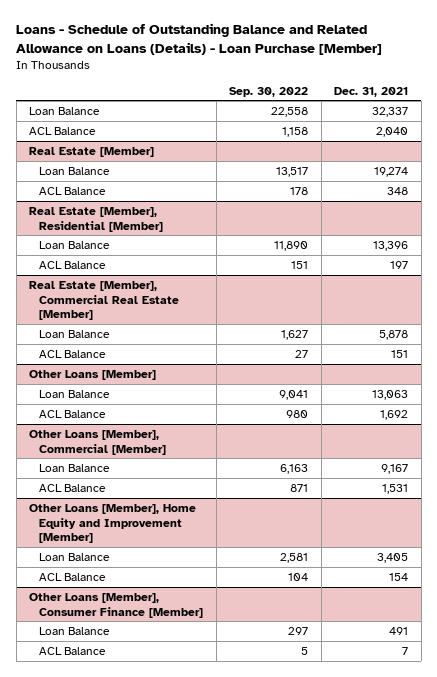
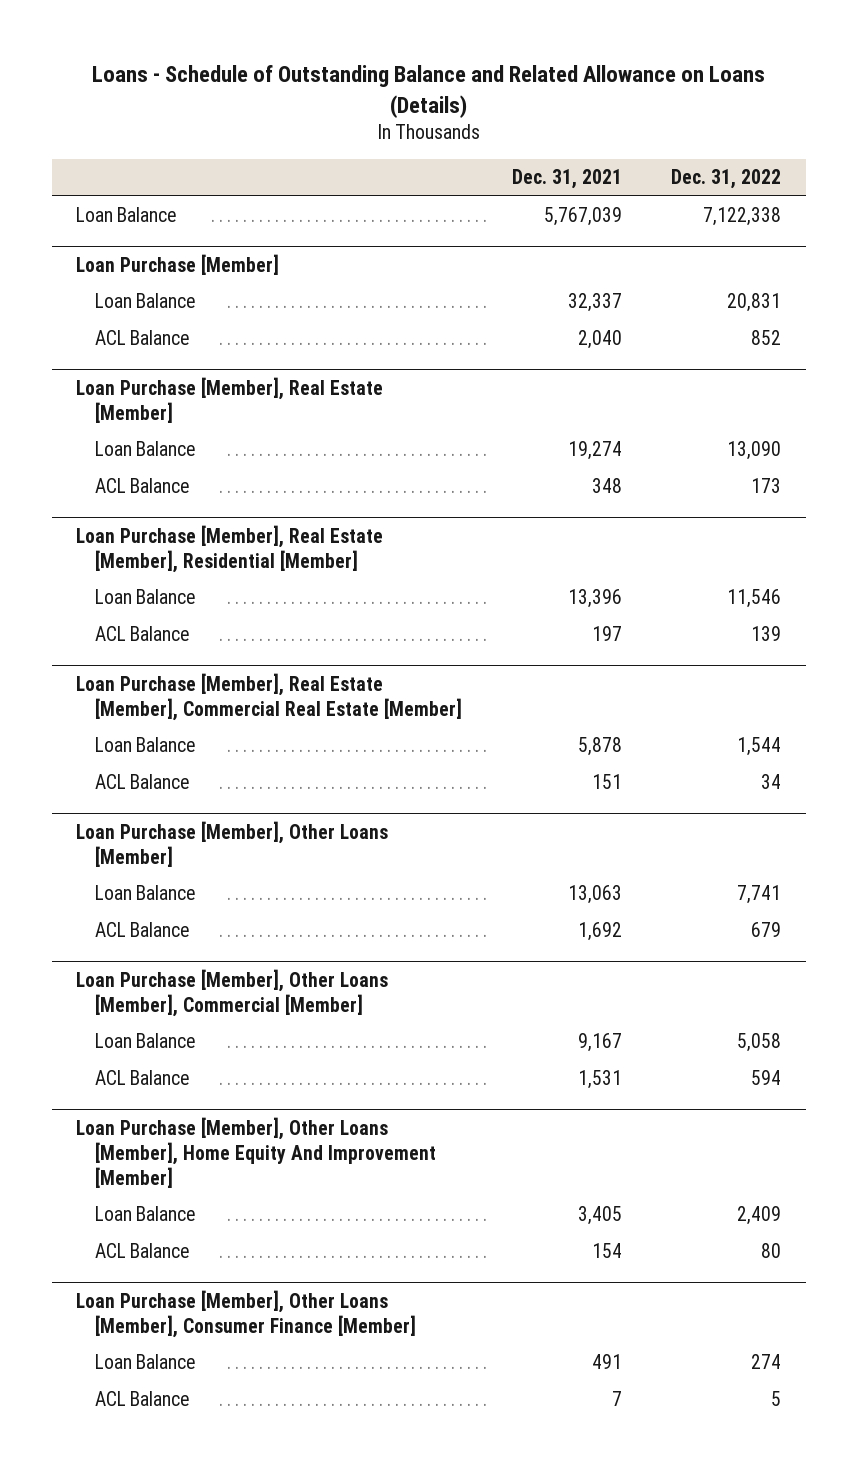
- Loans - Schedule of Outstanding Balance and Related Allowance on Loans (Details) - Loan Purchase [Member]
+ Loans - Schedule of Outstanding Balance and Related Allowance on Loans (Details)
- | Sep. 30, 2022 | Dec. 31, 2021
+ | Dec. 31, 2021 | Dec. 31, 2022
+ Loan Balance | 5,767,039 | 7,122,338
+ Loan Purchase [Member]
- Real Estate [Member]
+ Loan Purchase [Member], Real Estate [Member]
- Real Estate [Member], Residential [Member]
+ Loan Purchase [Member], Real Estate [Member], Residential [Member]
- Real Estate [Member], Commercial Real Estate [Member]
+ Loan Purchase [Member], Real Estate [Member], Commercial Real Estate [Member]
- Other Loans [Member]
+ Loan Purchase [Member], Other Loans [Member]
- Other Loans [Member], Commercial [Member]
+ Loan Purchase [Member], Other Loans [Member], Commercial [Member]
- Other Loans [Member], Home Equity and Improvement [Member]
+ Loan Purchase [Member], Other Loans [Member], Home Equity And Improvement [Member]
- Other Loans [Member], Consumer Finance [Member]
+ Loan Purchase [Member], Other Loans [Member], Consumer Finance [Member]

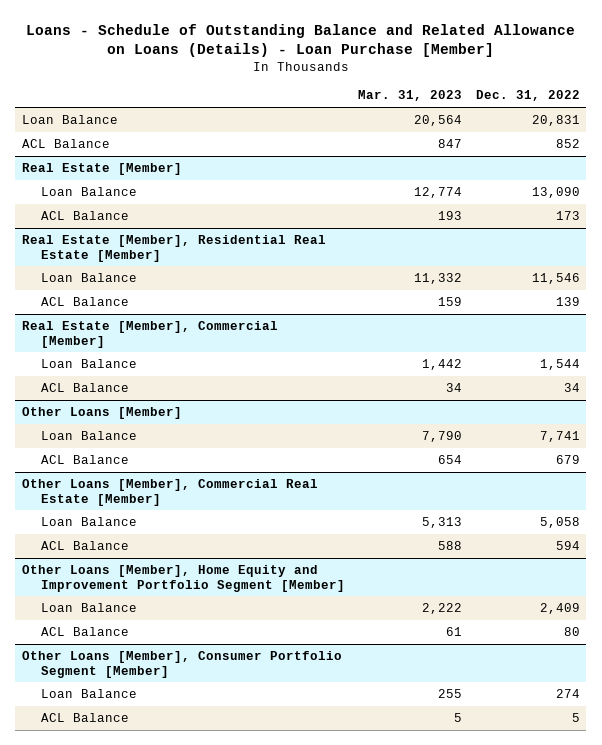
- Loans - Schedule of Outstanding Balance and Related Allowance on Loans (Details)
+ Loans - Schedule of Outstanding Balance and Related Allowance on Loans (Details) - Loan Purchase [Member]
- | Dec. 31, 2021 | Dec. 31, 2022
+ | Mar. 31, 2023 | Dec. 31, 2022
- Loan Balance | 5,767,039 | 7,122,338
- Loan Purchase [Member]
- Loan Purchase [Member], Real Estate [Member]
+ Real Estate [Member]
- Loan Purchase [Member], Real Estate [Member], Residential [Member]
+ Real Estate [Member], Residential Real Estate [Member]
- Loan Purchase [Member], Real Estate [Member], Commercial Real Estate [Member]
+ Real Estate [Member], Commercial [Member]
- Loan Purchase [Member], Other Loans [Member]
+ Other Loans [Member]
- Loan Purchase [Member], Other Loans [Member], Commercial [Member]
+ Other Loans [Member], Commercial Real Estate [Member]
- Loan Purchase [Member], Other Loans [Member], Home Equity And Improvement [Member]
+ Other Loans [Member], Home Equity and Improvement Portfolio Segment [Member]
- Loan Purchase [Member], Other Loans [Member], Consumer Finance [Member]
+ Other Loans [Member], Consumer Portfolio Segment [Member]

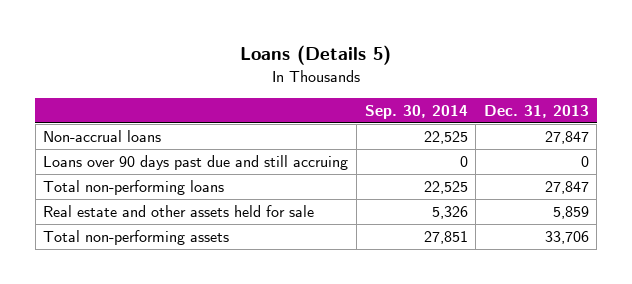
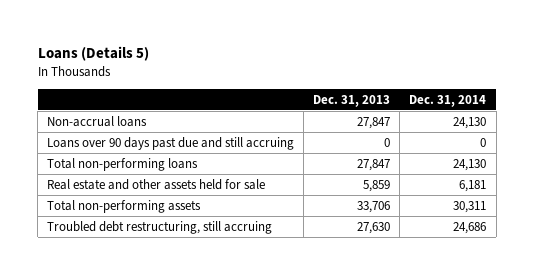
- | Sep. 30, 2014 | Dec. 31, 2013
+ | Dec. 31, 2013 | Dec. 31, 2014
+ Troubled debt restructuring, still accruing | 27,630 | 24,686

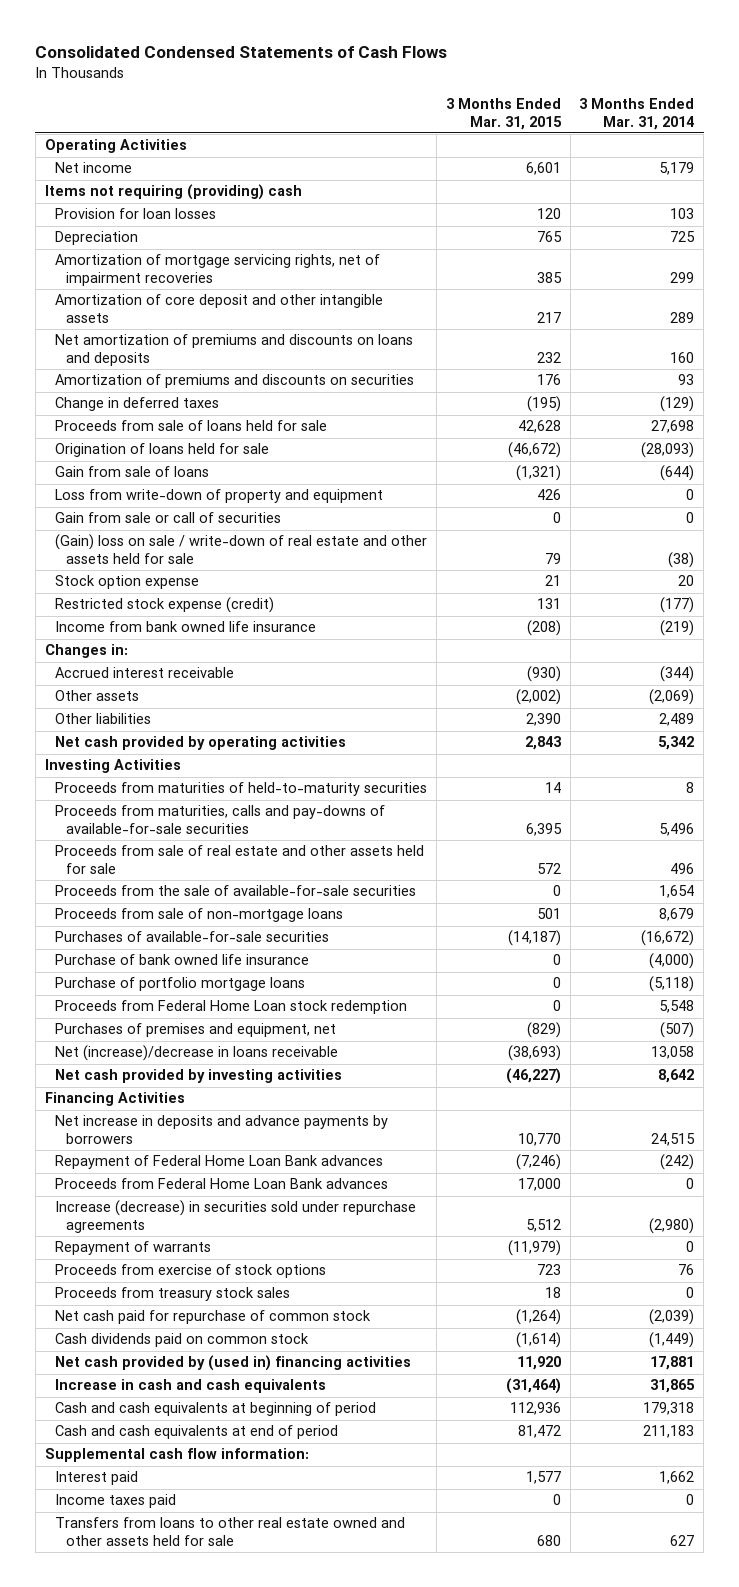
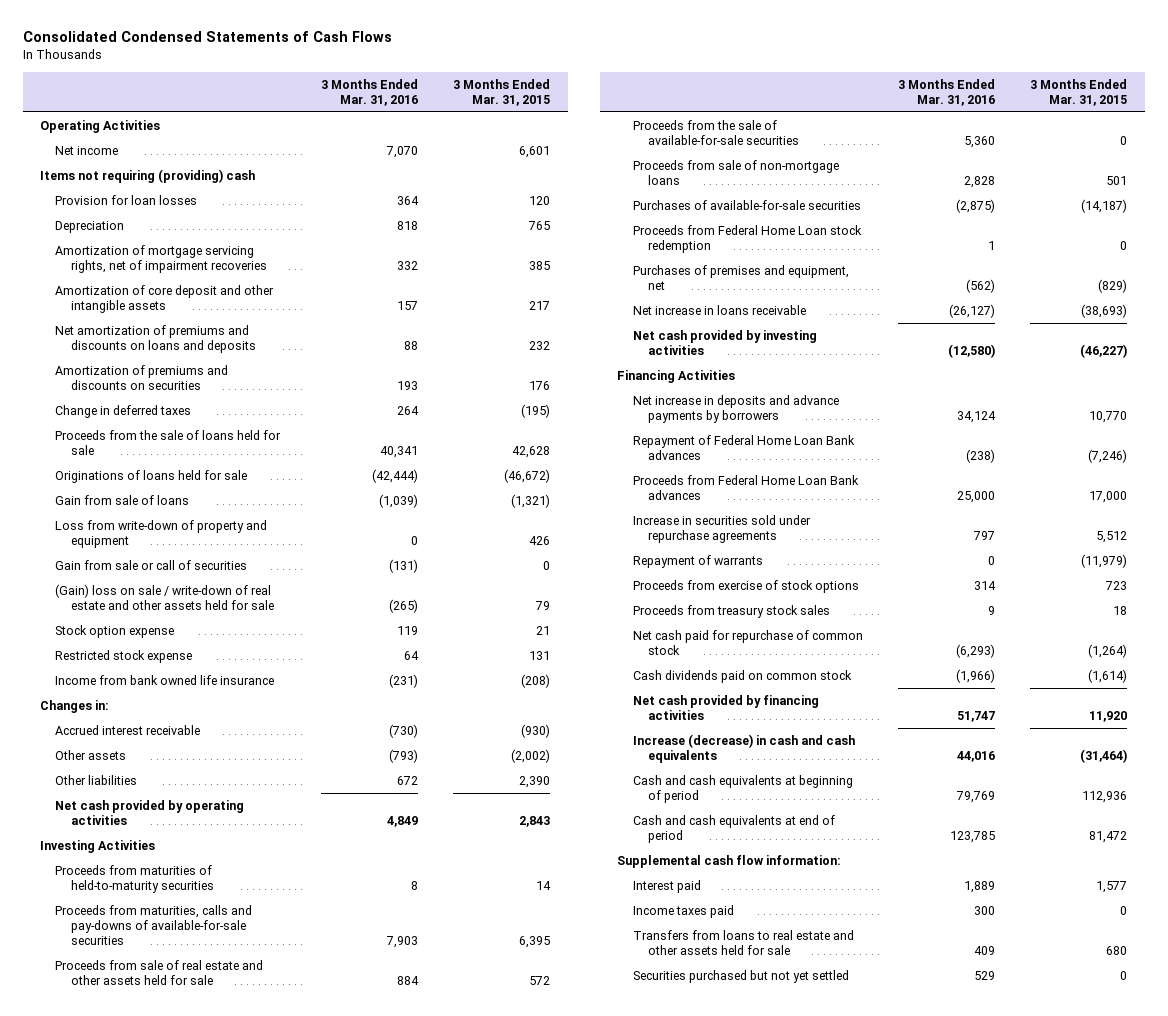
- | 3 Months Ended Mar. 31, 2015 | 3 Months Ended Mar. 31, 2014
+ | 3 Months Ended Mar. 31, 2016 | 3 Months Ended Mar. 31, 2015
- Proceeds from sale of loans held for sale | 42,628 | 27,698
- Origination of loans held for sale | (46,672) | (28,093)
+ Proceeds from the sale of loans held for sale | 40,341 | 42,628
+ Originations of loans held for sale | (42,444) | (46,672)
- Restricted stock expense (credit) | 131 | (177)
+ Restricted stock expense | 64 | 131
- Purchase of bank owned life insurance | 0 | (4,000)
- Purchase of portfolio mortgage loans | 0 | (5,118)
- Net (increase)/decrease in loans receivable | (38,693) | 13,058
+ Net increase in loans receivable | (26,127) | (38,693)
- Increase (decrease) in securities sold under repurchase agreements | 5,512 | (2,980)
+ Increase in securities sold under repurchase agreements | 797 | 5,512
- Net cash provided by (used in) financing activities | 11,920 | 17,881
- Increase in cash and cash equivalents | (31,464) | 31,865
+ Net cash provided by financing activities | 51,747 | 11,920
+ Increase (decrease) in cash and cash equivalents | 44,016 | (31,464)
- Transfers from loans to other real estate owned and other assets held for sale | 680 | 627
+ Transfers from loans to real estate and other assets held for sale | 409 | 680
+ Securities purchased but not yet settled | 529 | 0

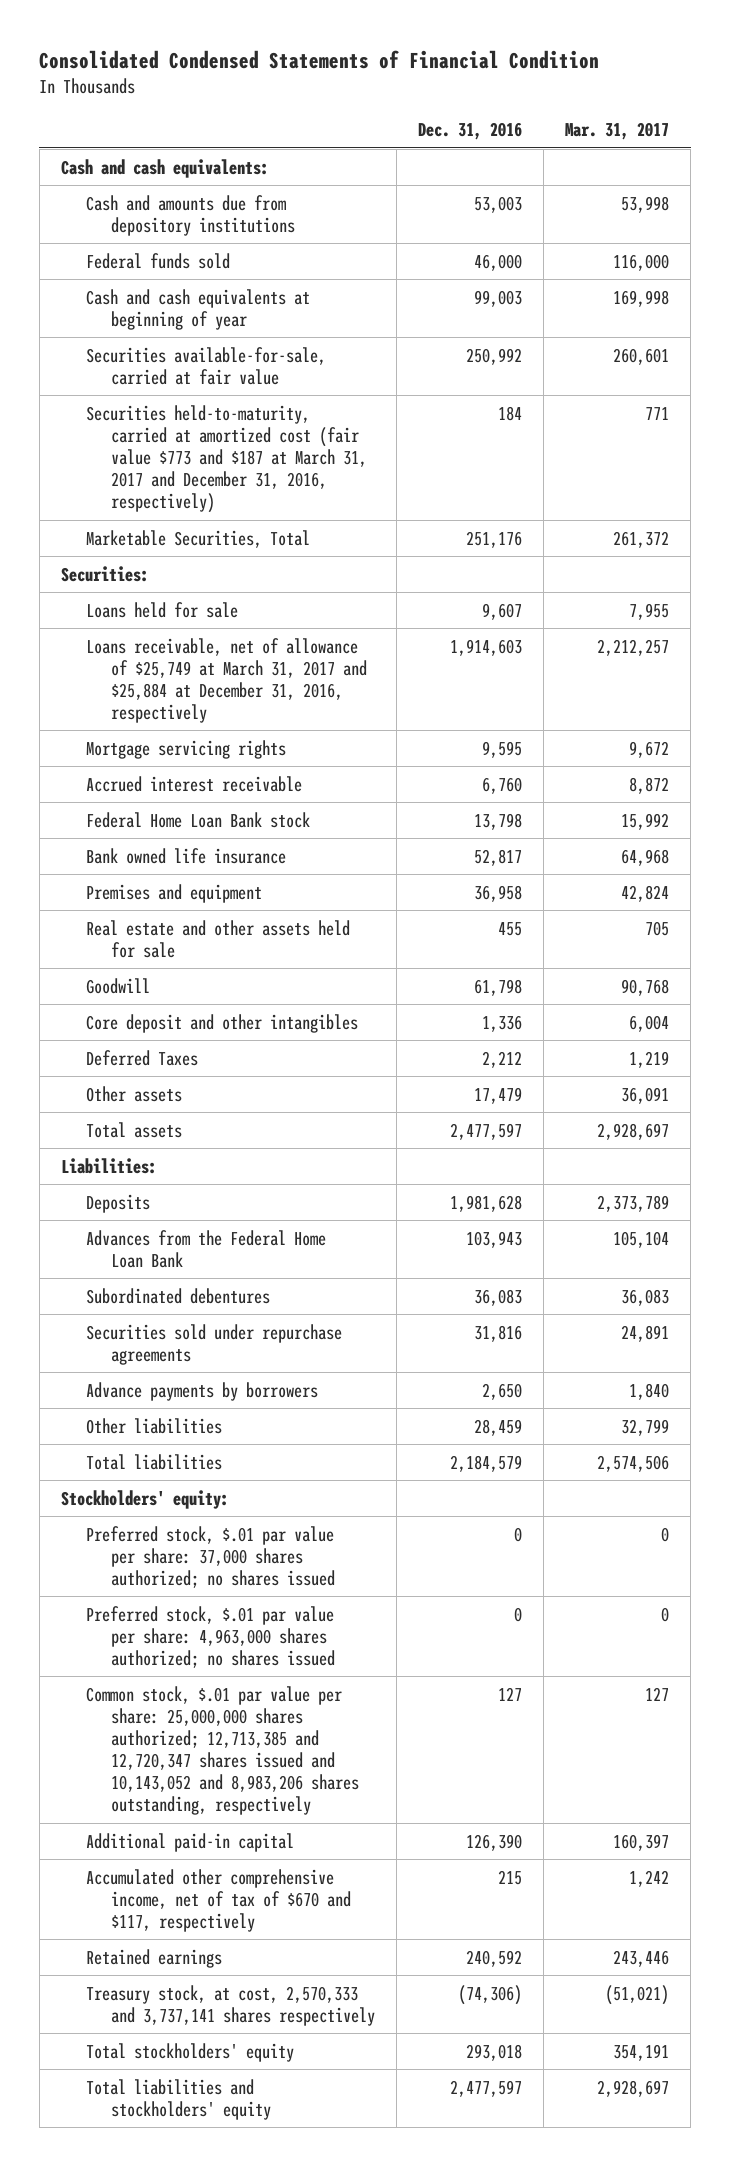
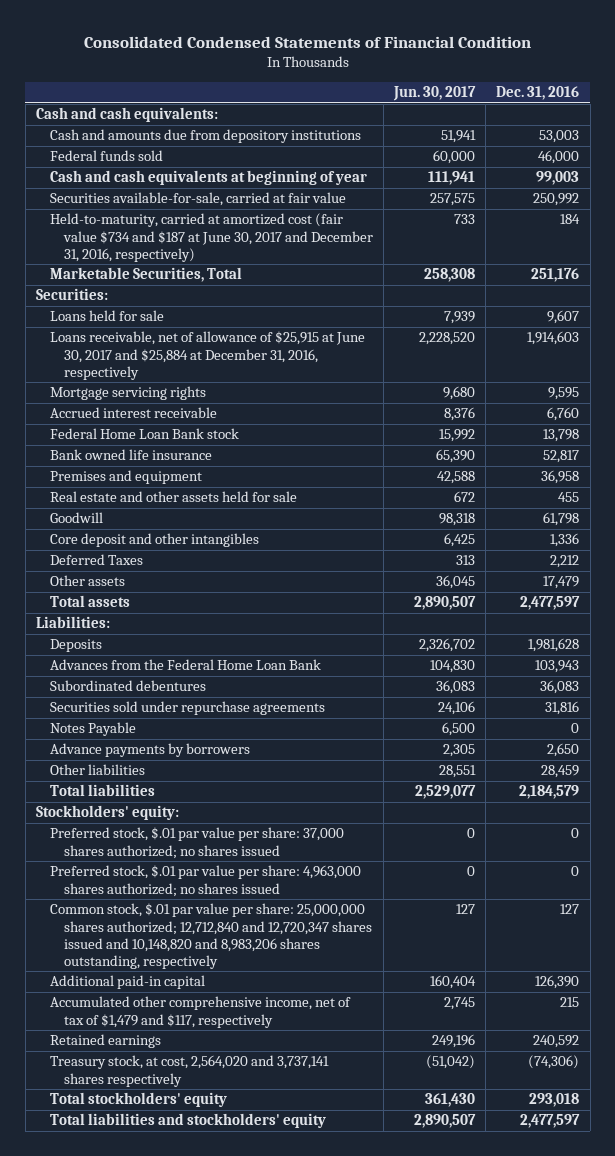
- | Dec. 31, 2016 | Mar. 31, 2017
+ | Jun. 30, 2017 | Dec. 31, 2016
- Securities held-to-maturity, carried at amortized cost (fair value $773 and $187 at March 31, 2017 and December 31, 2016, respectively) | 184 | 771
+ Held-to-maturity, carried at amortized cost (fair value $734 and $187 at June 30, 2017 and December 31, 2016, respectively) | 733 | 184
- Loans receivable, net of allowance of $25,749 at March 31, 2017 and $25,884 at December 31, 2016, respectively | 1,914,603 | 2,212,257
+ Loans receivable, net of allowance of $25,915 at June 30, 2017 and $25,884 at December 31, 2016, respectively | 2,228,520 | 1,914,603
+ Notes Payable | 6,500 | 0
- Common stock, $.01 par value per share: 25,000,000 shares authorized; 12,713,385 and 12,720,347 shares issued and 10,143,052 and 8,983,206 shares outstanding, respectively | 127 | 127
+ Common stock, $.01 par value per share: 25,000,000 shares authorized; 12,712,840 and 12,720,347 shares issued and 10,148,820 and 8,983,206 shares outstanding, respectively | 127 | 127
- Accumulated other comprehensive income, net of tax of $670 and $117, respectively | 215 | 1,242
+ Accumulated other comprehensive income, net of tax of $1,479 and $117, respectively | 2,745 | 215
- Treasury stock, at cost, 2,570,333 and 3,737,141 shares respectively | (74,306) | (51,021)
+ Treasury stock, at cost, 2,564,020 and 3,737,141 shares respectively | (51,042) | (74,306)

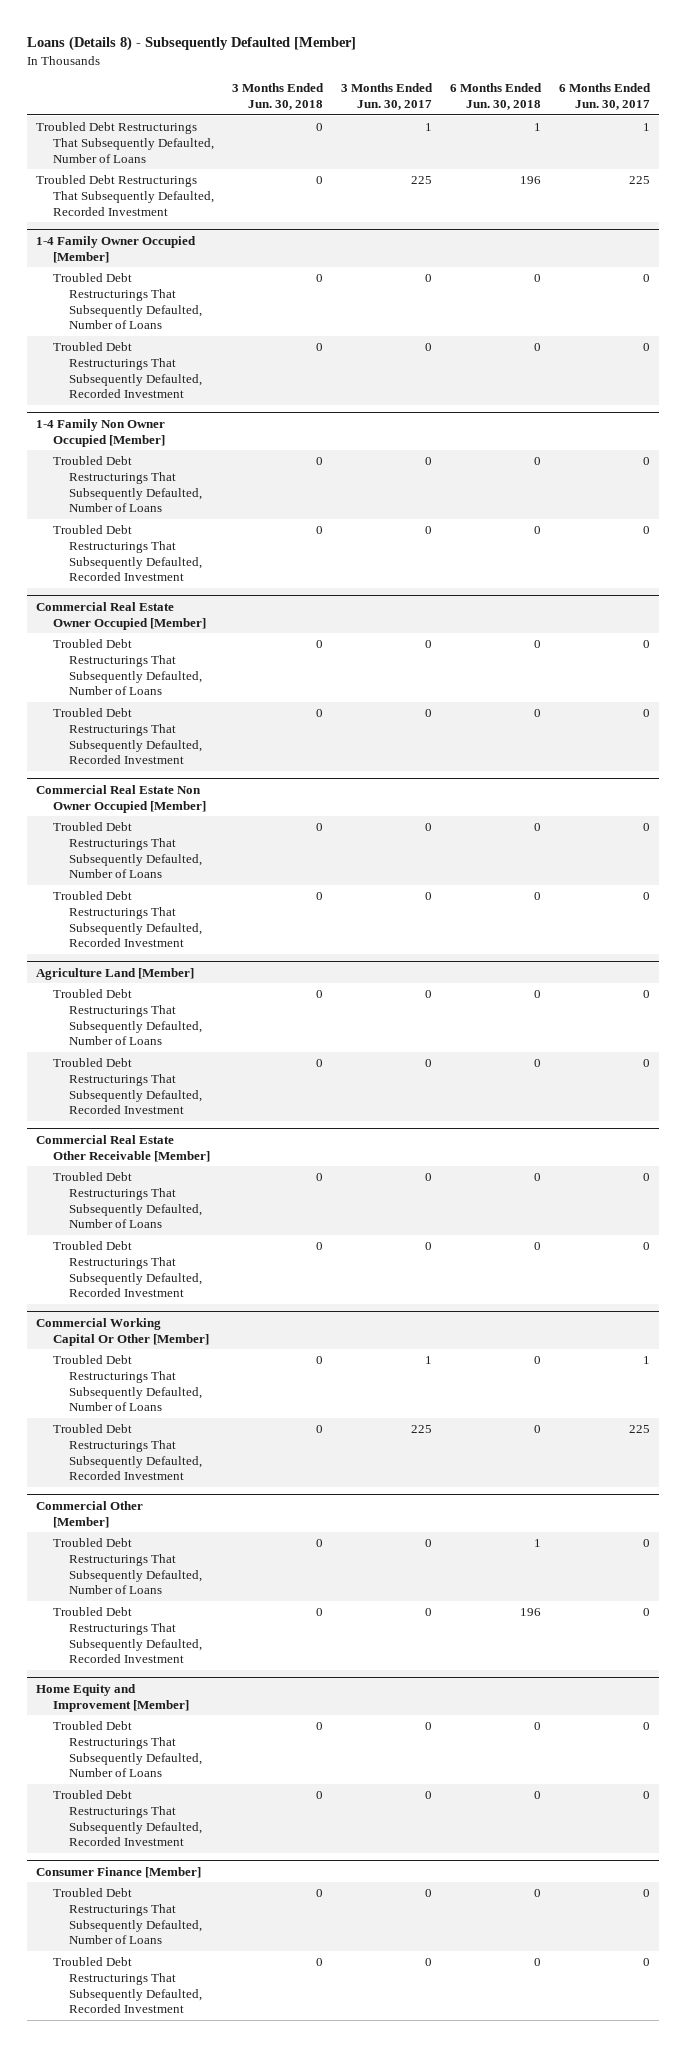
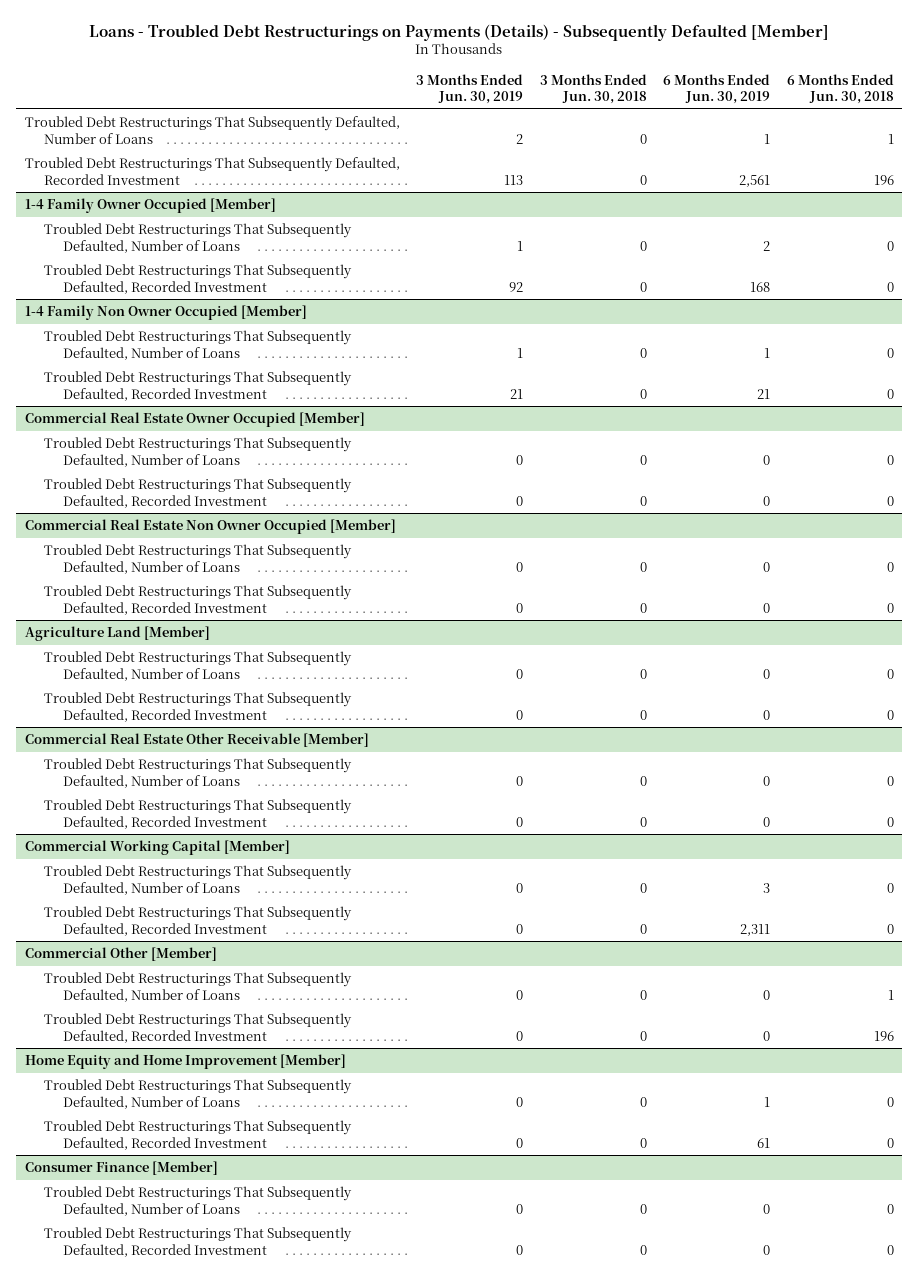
- Loans (Details 8) - Subsequently Defaulted [Member]
+ Loans - Troubled Debt Restructurings on Payments (Details) - Subsequently Defaulted [Member]
- | 3 Months Ended Jun. 30, 2018 | 3 Months Ended Jun. 30, 2017 | 6 Months Ended Jun. 30, 2018 | 6 Months Ended Jun. 30, 2017
+ | 3 Months Ended Jun. 30, 2019 | 3 Months Ended Jun. 30, 2018 | 6 Months Ended Jun. 30, 2019 | 6 Months Ended Jun. 30, 2018
- Commercial Working Capital Or Other [Member]
+ Commercial Working Capital [Member]
- Home Equity and Improvement [Member]
+ Home Equity and Home Improvement [Member]

